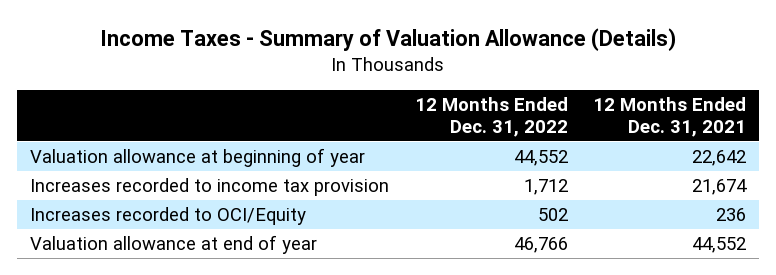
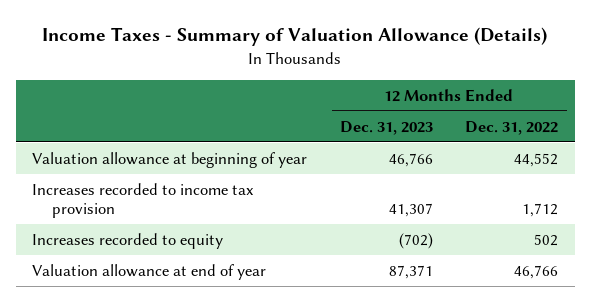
- | 12 Months Ended Dec. 31, 2022 | 12 Months Ended Dec. 31, 2021
+ | 12 Months Ended Dec. 31, 2023 | 12 Months Ended Dec. 31, 2022
- Increases recorded to OCI/Equity | 502 | 236
+ Increases recorded to equity | (702) | 502

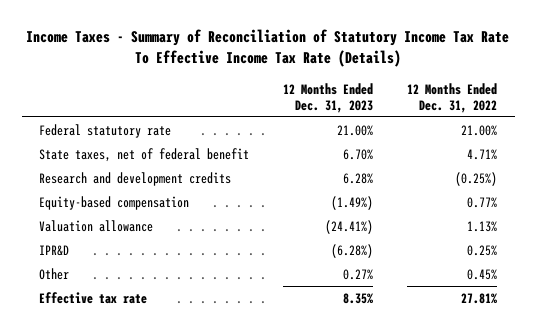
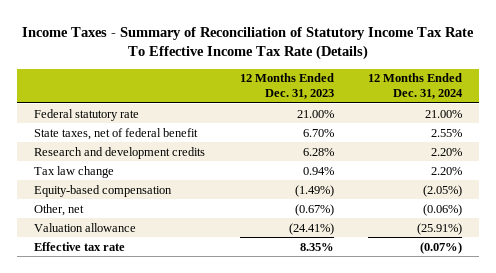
- | 12 Months Ended Dec. 31, 2023 | 12 Months Ended Dec. 31, 2022
+ | 12 Months Ended Dec. 31, 2023 | 12 Months Ended Dec. 31, 2024
+ Tax law change | 0.94% | 2.20%
+ Other, net | (0.67%) | (0.06%)
- IPR&D | (6.28%) | 0.25%
- Other | 0.27% | 0.45%

